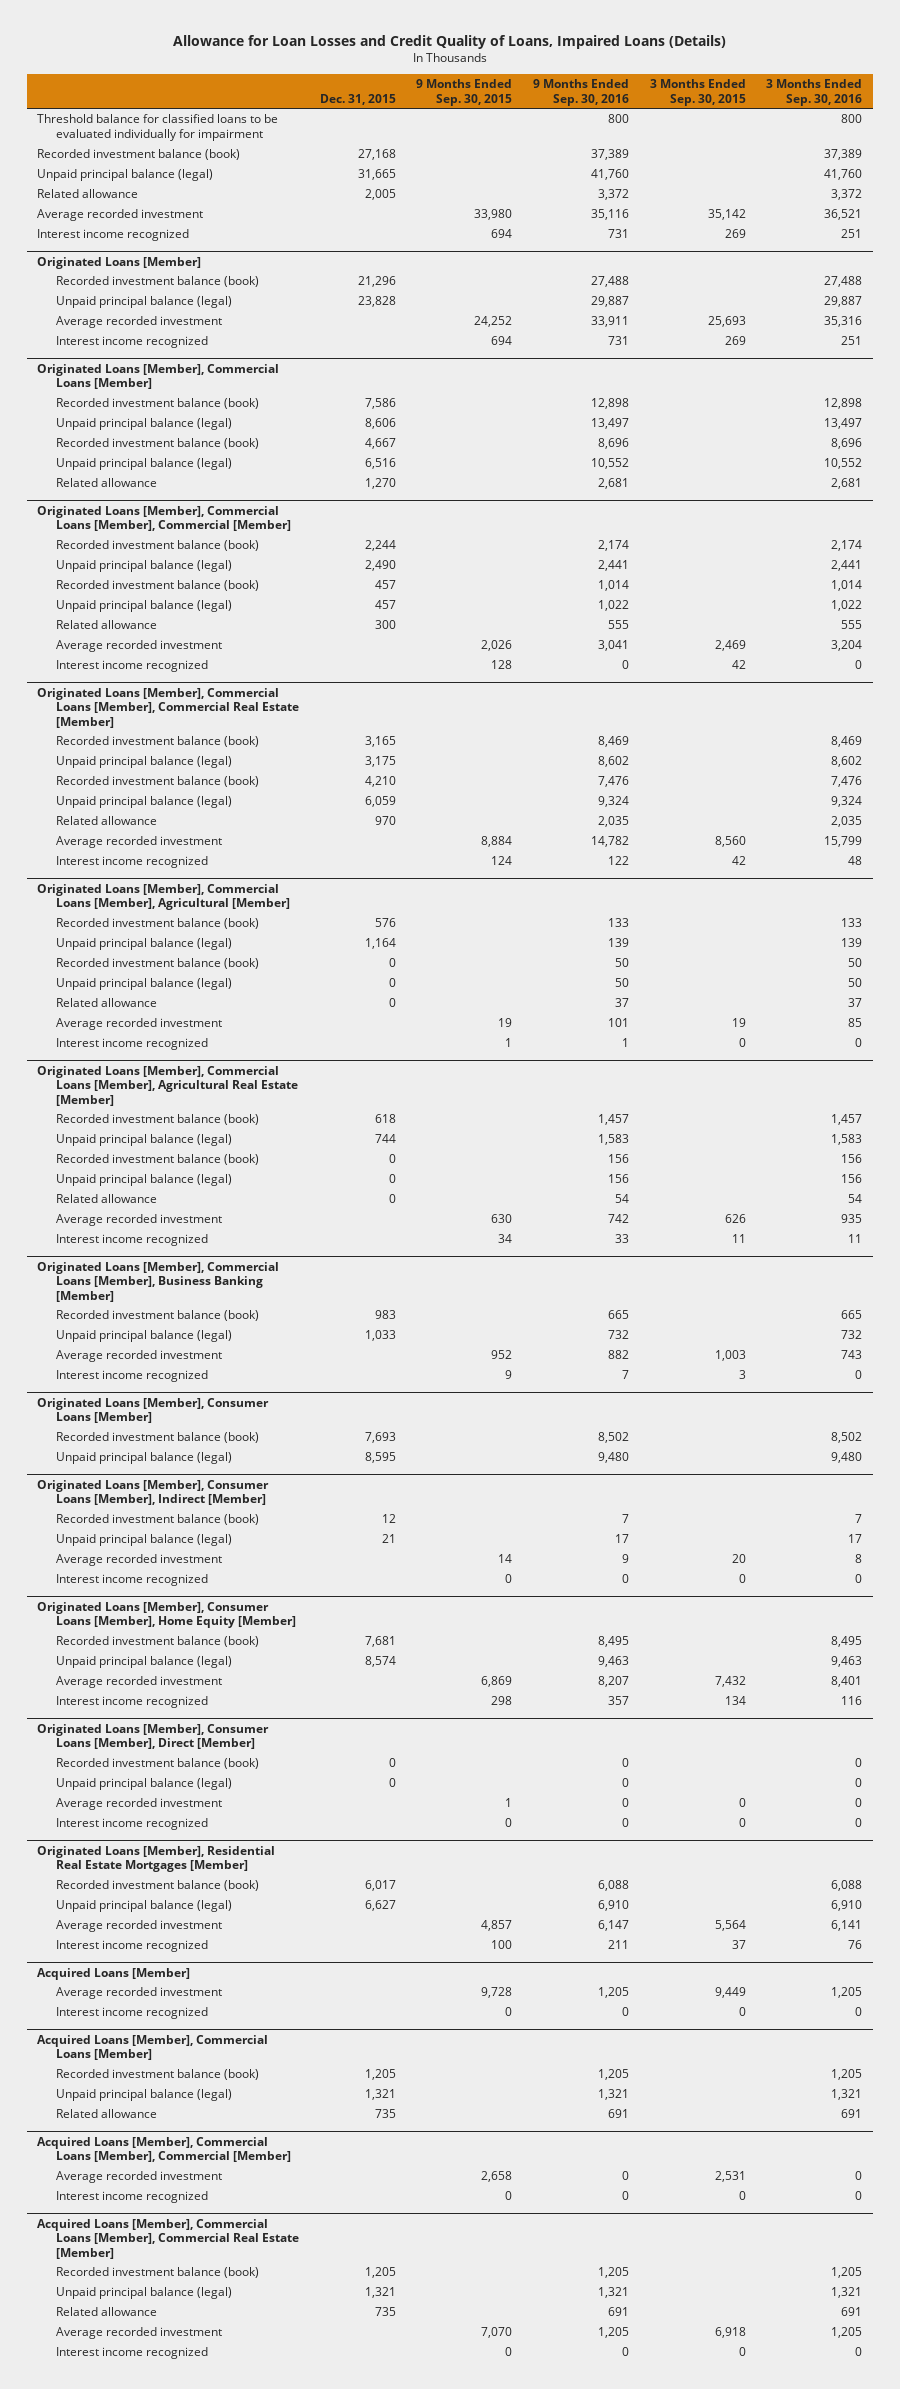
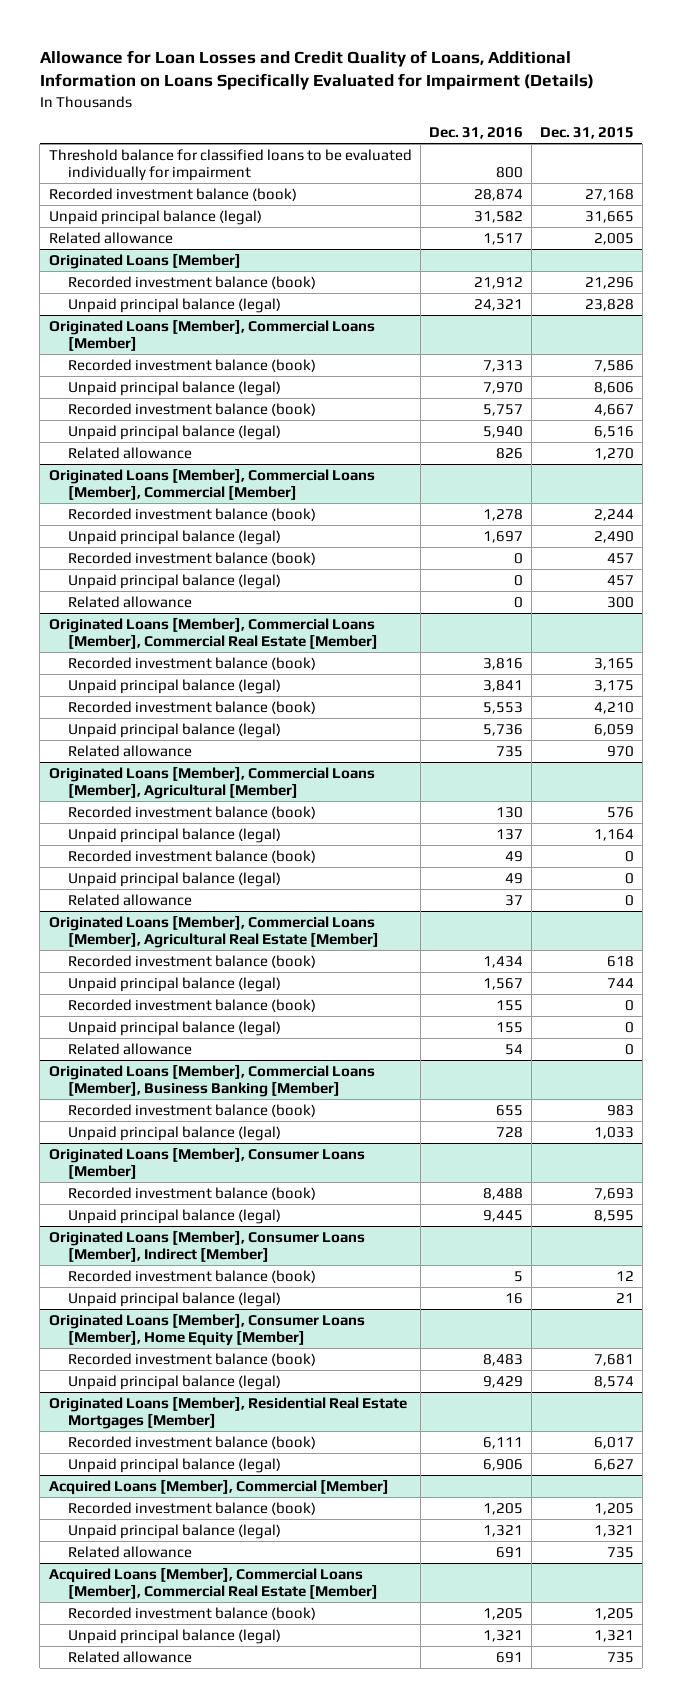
- Allowance for Loan Losses and Credit Quality of Loans, Impaired Loans (Details)
+ Allowance for Loan Losses and Credit Quality of Loans, Additional Information on Loans Specifically Evaluated for Impairment (Details)
- | Dec. 31, 2015 | 9 Months Ended Sep. 30, 2015 | 9 Months Ended Sep. 30, 2016 | 3 Months Ended Sep. 30, 2015 | 3 Months Ended Sep. 30, 2016
+ | Dec. 31, 2016 | Dec. 31, 2015
- Average recorded investment | | 33,980 | 35,116 | 35,142 | 36,521
- Interest income recognized | | 694 | 731 | 269 | 251
@ Originated Loans [Member]
- Average recorded investment | | 24,252 | 33,911 | 25,693 | 35,316
- Interest income recognized | | 694 | 731 | 269 | 251
@ Originated Loans [Member], Commercial Loans [Member], Commercial [Member]
- Average recorded investment | | 2,026 | 3,041 | 2,469 | 3,204
- Interest income recognized | | 128 | 0 | 42 | 0
@ Originated Loans [Member], Commercial Loans [Member], Commercial Real Estate [Member]
- Average recorded investment | | 8,884 | 14,782 | 8,560 | 15,799
- Interest income recognized | | 124 | 122 | 42 | 48
@ Originated Loans [Member], Commercial Loans [Member], Agricultural [Member]
- Average recorded investment | | 19 | 101 | 19 | 85
- Interest income recognized | | 1 | 1 | 0 | 0
@ Originated Loans [Member], Commercial Loans [Member], Agricultural Real Estate [Member]
- Average recorded investment | | 630 | 742 | 626 | 935
- Interest income recognized | | 34 | 33 | 11 | 11
@ Originated Loans [Member], Commercial Loans [Member], Business Banking [Member]
- Average recorded investment | | 952 | 882 | 1,003 | 743
- Interest income recognized | | 9 | 7 | 3 | 0
@ Originated Loans [Member], Consumer Loans [Member], Indirect [Member]
- Average recorded investment | | 14 | 9 | 20 | 8
- Interest income recognized | | 0 | 0 | 0 | 0
@ Originated Loans [Member], Consumer Loans [Member], Home Equity [Member]
- Average recorded investment | | 6,869 | 8,207 | 7,432 | 8,401
- Interest income recognized | | 298 | 357 | 134 | 116
- Originated Loans [Member], Consumer Loans [Member], Direct [Member]
- Recorded investment balance (book) | 0 | | 0 | | 0
- Unpaid principal balance (legal) | 0 | | 0 | | 0
- Average recorded investment | | 1 | 0 | 0 | 0
- Interest income recognized | | 0 | 0 | 0 | 0
@ Originated Loans [Member], Residential Real Estate Mortgages [Member]
- Average recorded investment | | 4,857 | 6,147 | 5,564 | 6,141
- Interest income recognized | | 100 | 211 | 37 | 76
- Acquired Loans [Member]
- Average recorded investment | | 9,728 | 1,205 | 9,449 | 1,205
- Interest income recognized | | 0 | 0 | 0 | 0
- Acquired Loans [Member], Commercial Loans [Member]
+ Acquired Loans [Member], Commercial [Member]
- Acquired Loans [Member], Commercial Loans [Member], Commercial [Member]
- Average recorded investment | | 2,658 | 0 | 2,531 | 0
- Interest income recognized | | 0 | 0 | 0 | 0
@ Acquired Loans [Member], Commercial Loans [Member], Commercial Real Estate [Member]
- Average recorded investment | | 7,070 | 1,205 | 6,918 | 1,205
- Interest income recognized | | 0 | 0 | 0 | 0

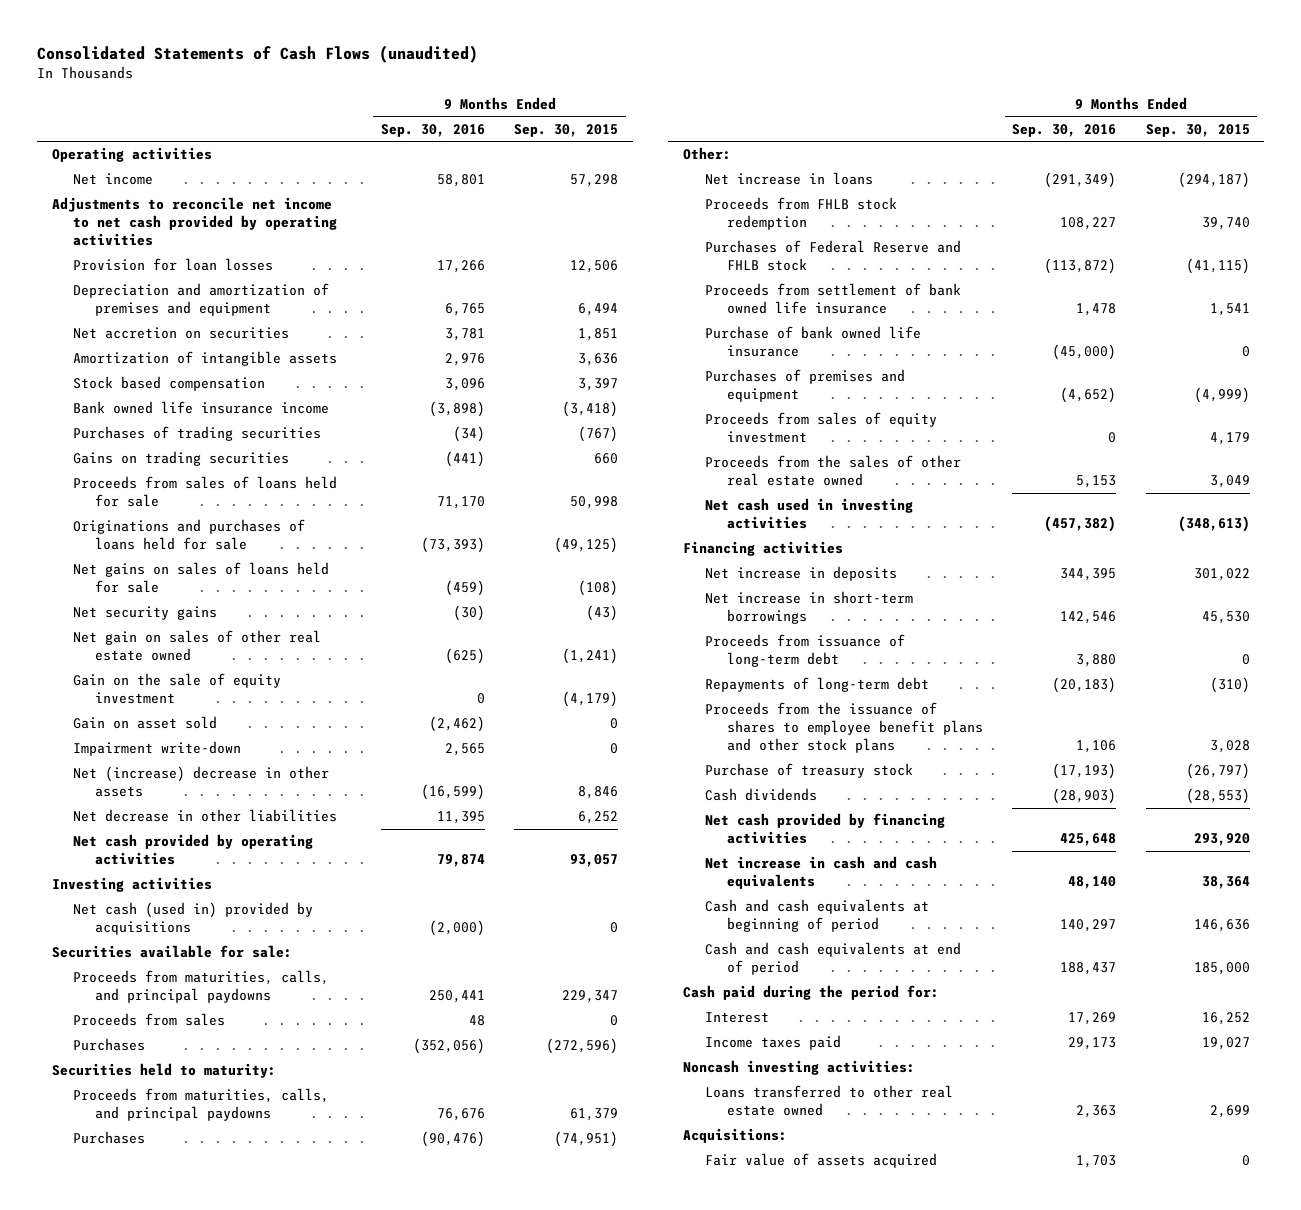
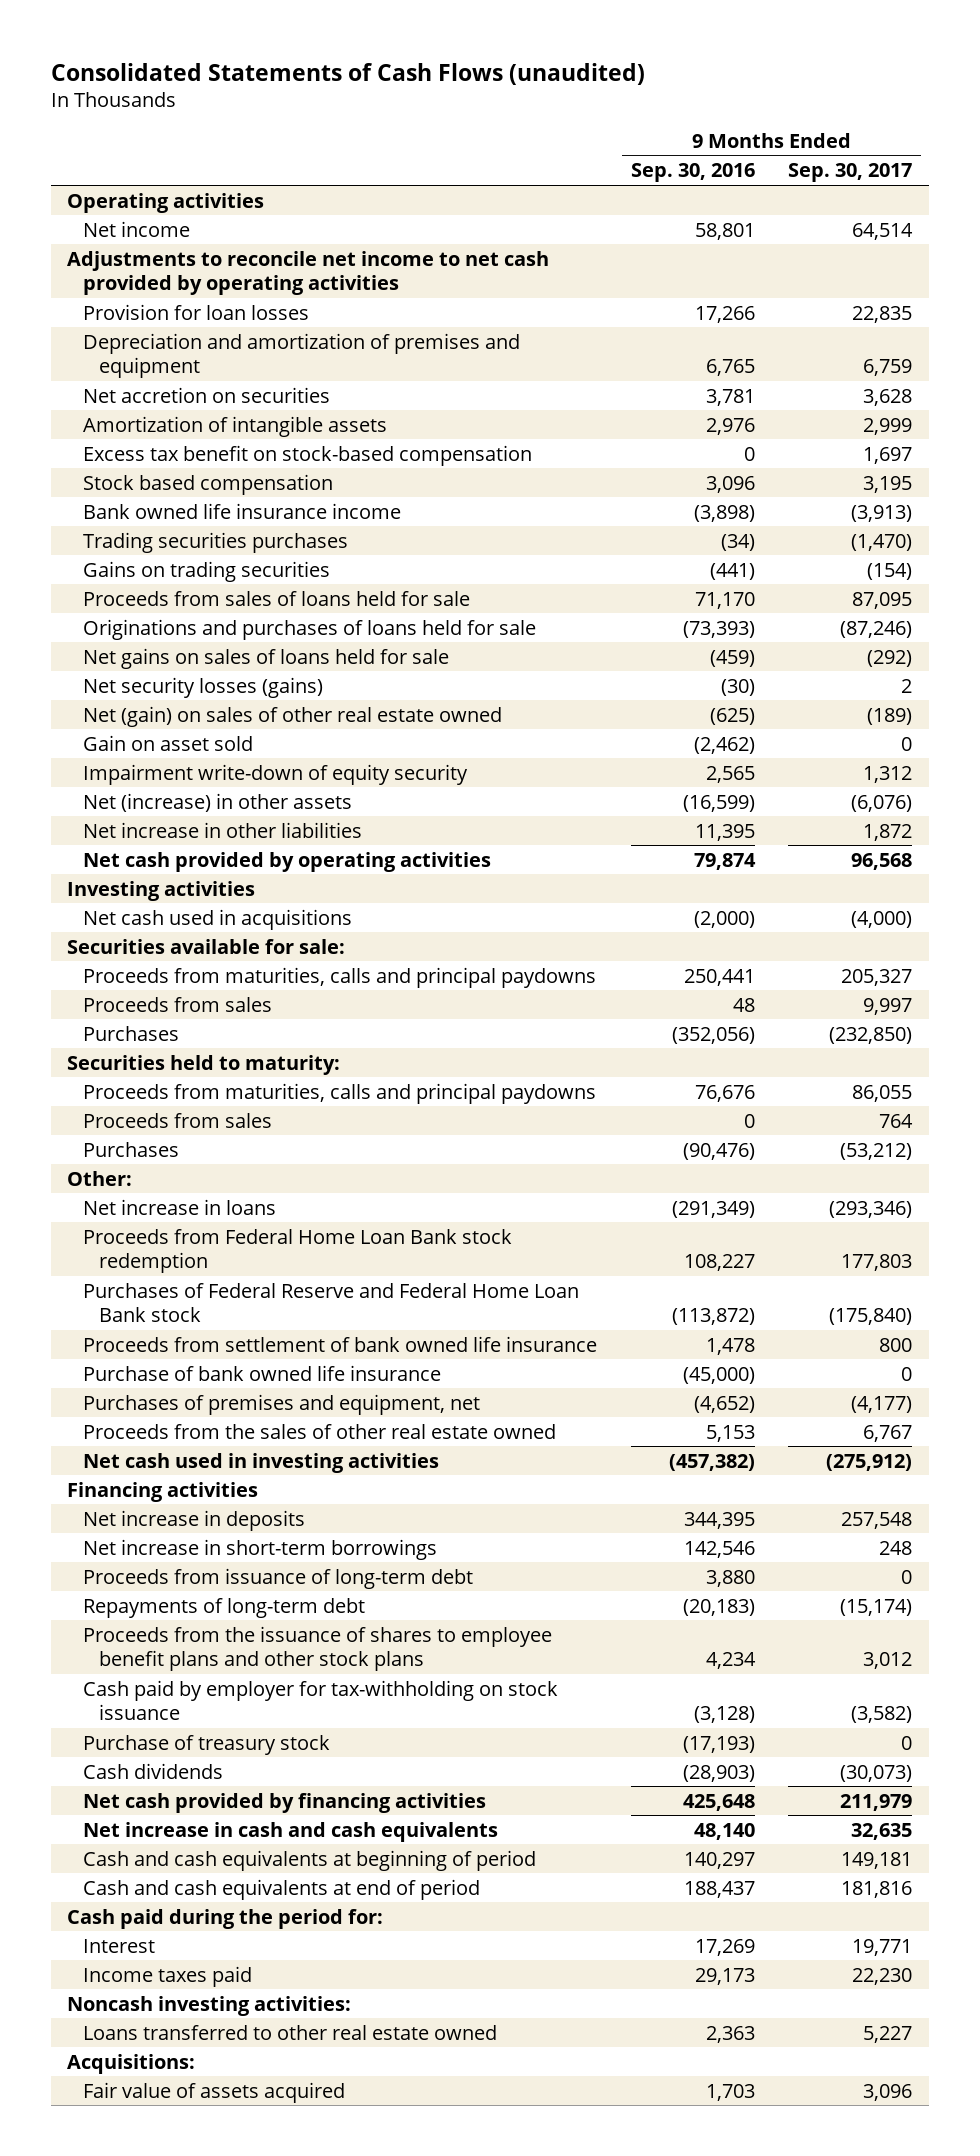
- | 9 Months Ended Sep. 30, 2016 | 9 Months Ended Sep. 30, 2015
+ | 9 Months Ended Sep. 30, 2016 | 9 Months Ended Sep. 30, 2017
+ Excess tax benefit on stock-based compensation | 0 | 1,697
- Purchases of trading securities | (34) | (767)
+ Trading securities purchases | (34) | (1,470)
- Net security gains | (30) | (43)
- Net gain on sales of other real estate owned | (625) | (1,241)
- Gain on the sale of equity investment | 0 | (4,179)
+ Net security losses (gains) | (30) | 2
+ Net (gain) on sales of other real estate owned | (625) | (189)
- Impairment write-down | 2,565 | 0
- Net (increase) decrease in other assets | (16,599) | 8,846
- Net decrease in other liabilities | 11,395 | 6,252
+ Impairment write-down of equity security | 2,565 | 1,312
+ Net (increase) in other assets | (16,599) | (6,076)
+ Net increase in other liabilities | 11,395 | 1,872
- Net cash (used in) provided by acquisitions | (2,000) | 0
+ Net cash used in acquisitions | (2,000) | (4,000)
- Proceeds from maturities, calls, and principal paydowns | 250,441 | 229,347
+ Proceeds from maturities, calls and principal paydowns | 250,441 | 205,327
- Proceeds from maturities, calls, and principal paydowns | 76,676 | 61,379
+ Proceeds from maturities, calls and principal paydowns | 76,676 | 86,055
+ Proceeds from sales | 0 | 764
- Proceeds from FHLB stock redemption | 108,227 | 39,740
- Purchases of Federal Reserve and FHLB stock | (113,872) | (41,115)
+ Proceeds from Federal Home Loan Bank stock redemption | 108,227 | 177,803
+ Purchases of Federal Reserve and Federal Home Loan Bank stock | (113,872) | (175,840)
- Purchases of premises and equipment | (4,652) | (4,999)
- Proceeds from sales of equity investment | 0 | 4,179
+ Purchases of premises and equipment, net | (4,652) | (4,177)
- Proceeds from the issuance of shares to employee benefit plans and other stock plans | 1,106 | 3,028
+ Proceeds from the issuance of shares to employee benefit plans and other stock plans | 4,234 | 3,012
+ Cash paid by employer for tax-withholding on stock issuance | (3,128) | (3,582)

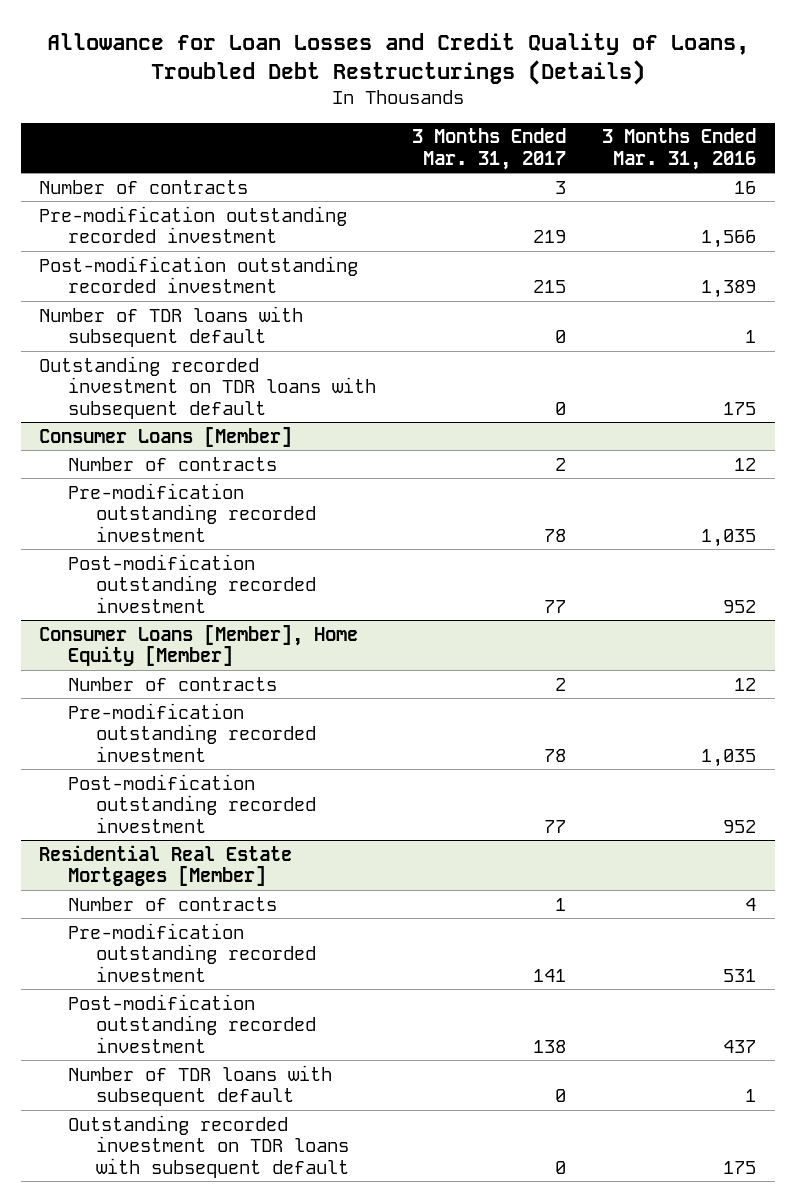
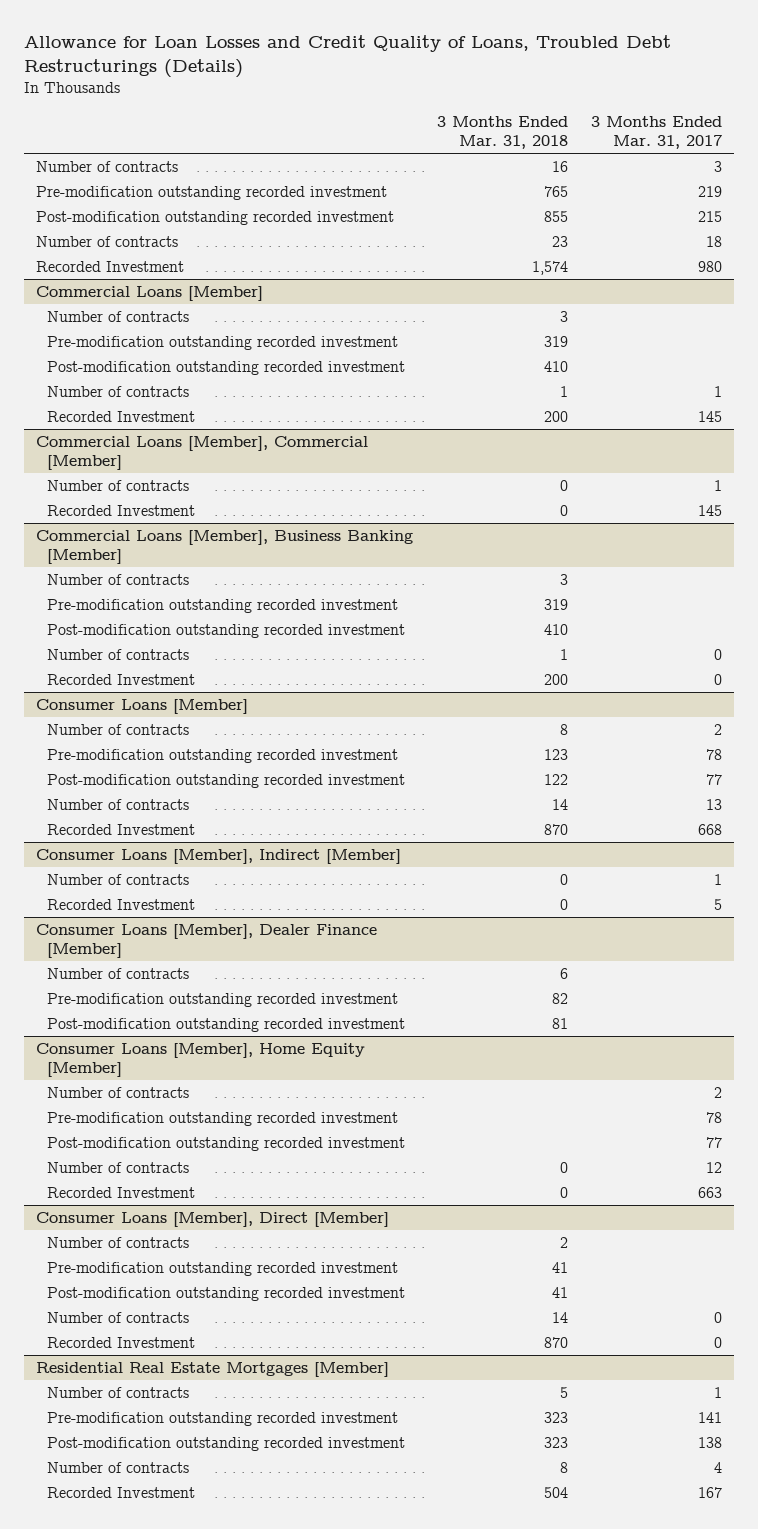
- | 3 Months Ended Mar. 31, 2017 | 3 Months Ended Mar. 31, 2016
+ | 3 Months Ended Mar. 31, 2018 | 3 Months Ended Mar. 31, 2017
- Number of TDR loans with subsequent default | 0 | 1
- Outstanding recorded investment on TDR loans with subsequent default | 0 | 175
+ Number of contracts | 23 | 18
+ Recorded Investment | 1,574 | 980
+ Commercial Loans [Member]
+ Number of contracts | 3 |
+ Pre-modification outstanding recorded investment | 319 |
+ Post-modification outstanding recorded investment | 410 |
+ Number of contracts | 1 | 1
+ Recorded Investment | 200 | 145
+ Commercial Loans [Member], Commercial [Member]
+ Number of contracts | 0 | 1
+ Recorded Investment | 0 | 145
+ Commercial Loans [Member], Business Banking [Member]
+ Number of contracts | 3 |
+ Pre-modification outstanding recorded investment | 319 |
+ Post-modification outstanding recorded investment | 410 |
+ Number of contracts | 1 | 0
+ Recorded Investment | 200 | 0
@ Consumer Loans [Member]
+ Number of contracts | 14 | 13
+ Recorded Investment | 870 | 668
+ Consumer Loans [Member], Indirect [Member]
+ Number of contracts | 0 | 1
+ Recorded Investment | 0 | 5
+ Consumer Loans [Member], Dealer Finance [Member]
+ Number of contracts | 6 |
+ Pre-modification outstanding recorded investment | 82 |
+ Post-modification outstanding recorded investment | 81 |
@ Consumer Loans [Member], Home Equity [Member]
+ Number of contracts | 0 | 12
+ Recorded Investment | 0 | 663
+ Consumer Loans [Member], Direct [Member]
+ Number of contracts | 2 |
+ Pre-modification outstanding recorded investment | 41 |
+ Post-modification outstanding recorded investment | 41 |
+ Number of contracts | 14 | 0
+ Recorded Investment | 870 | 0
@ Residential Real Estate Mortgages [Member]
- Number of TDR loans with subsequent default | 0 | 1
- Outstanding recorded investment on TDR loans with subsequent default | 0 | 175
+ Number of contracts | 8 | 4
+ Recorded Investment | 504 | 167

